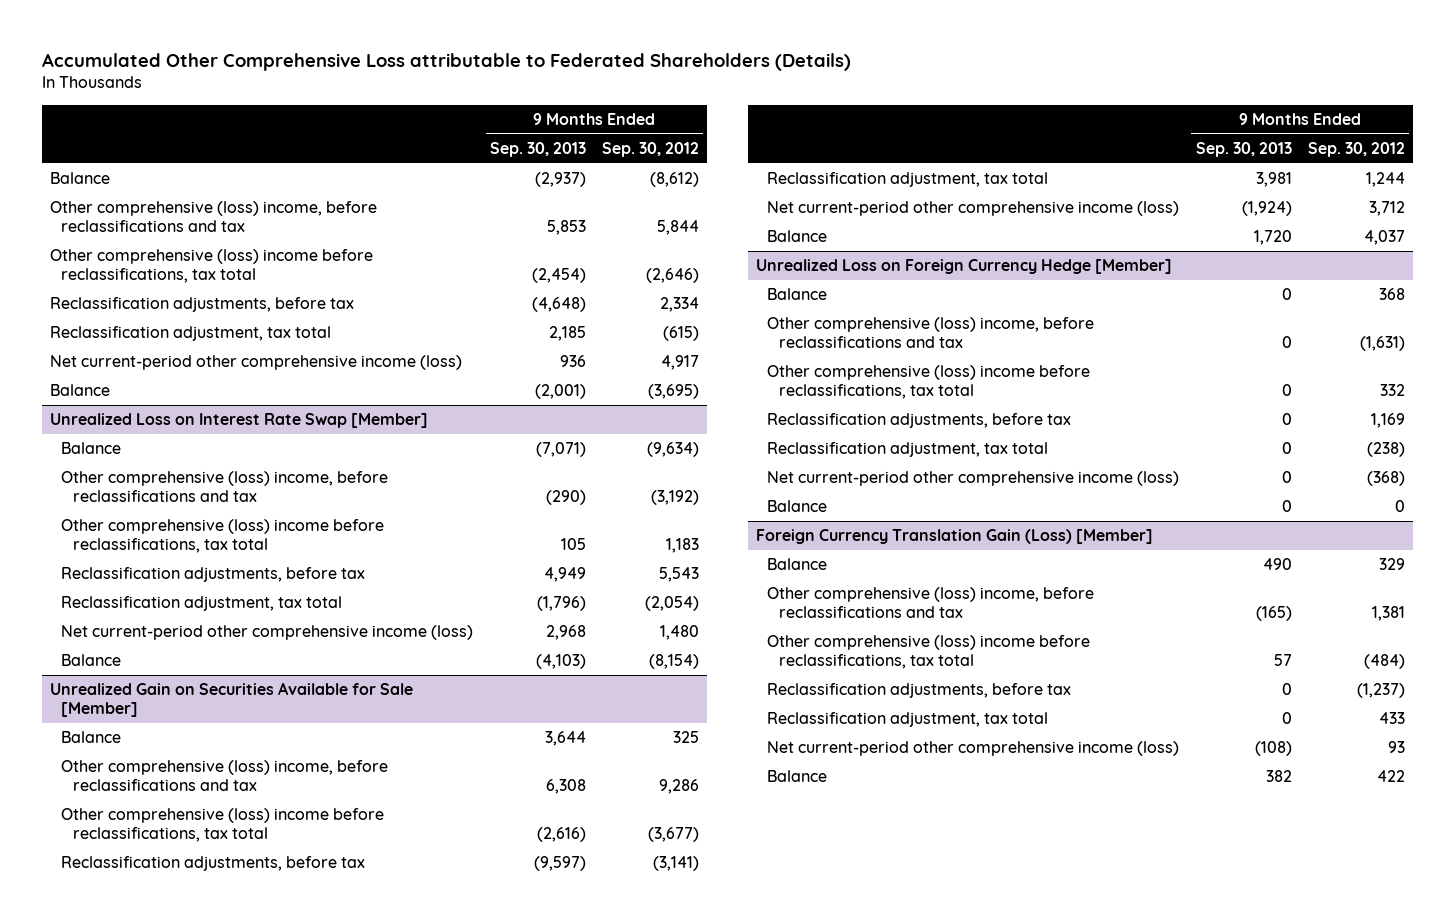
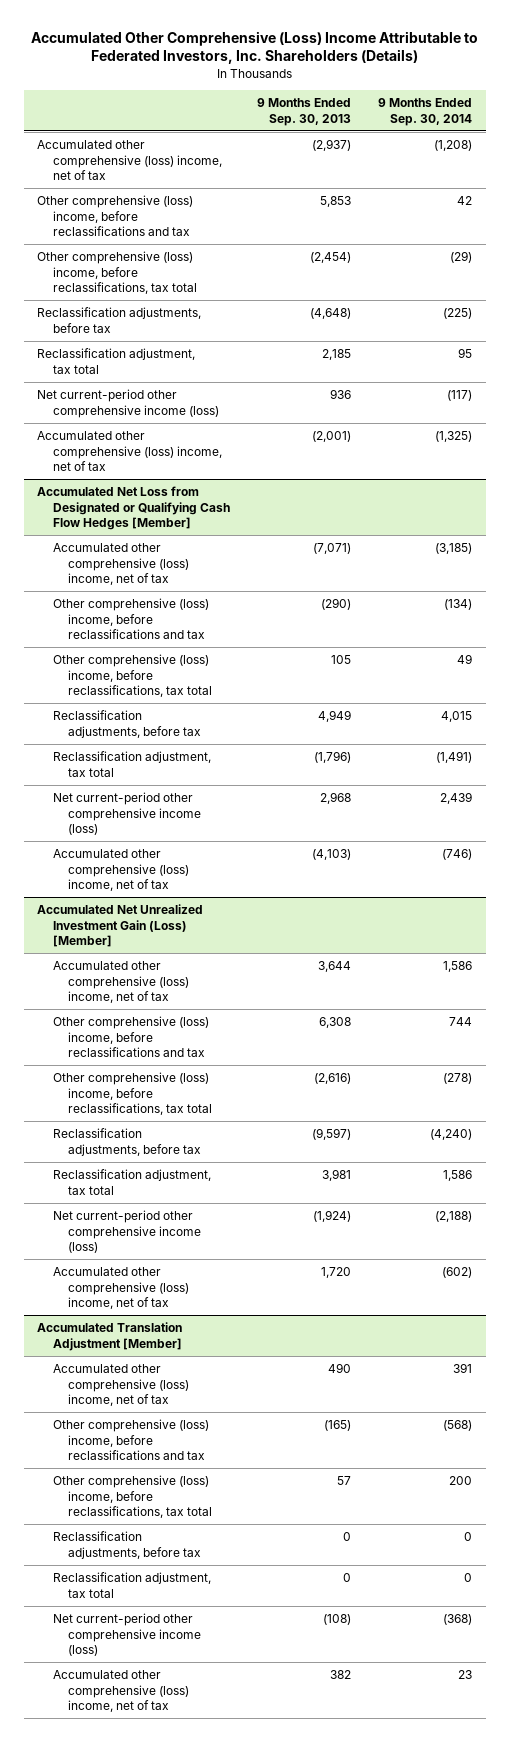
- Accumulated Other Comprehensive Loss attributable to Federated Shareholders (Details)
+ Accumulated Other Comprehensive (Loss) Income Attributable to Federated Investors, Inc. Shareholders (Details)
- | 9 Months Ended Sep. 30, 2013 | 9 Months Ended Sep. 30, 2012
+ | 9 Months Ended Sep. 30, 2013 | 9 Months Ended Sep. 30, 2014
- Balance | (2,937) | (8,612)
+ Accumulated other comprehensive (loss) income, net of tax | (2,937) | (1,208)
- Other comprehensive (loss) income before reclassifications, tax total | (2,454) | (2,646)
+ Other comprehensive (loss) income, before reclassifications, tax total | (2,454) | (29)
- Balance | (2,001) | (3,695)
- Unrealized Loss on Interest Rate Swap [Member]
- Balance | (7,071) | (9,634)
+ Accumulated other comprehensive (loss) income, net of tax | (2,001) | (1,325)
+ Accumulated Net Loss from Designated or Qualifying Cash Flow Hedges [Member]
+ Accumulated other comprehensive (loss) income, net of tax | (7,071) | (3,185)
- Other comprehensive (loss) income before reclassifications, tax total | 105 | 1,183
+ Other comprehensive (loss) income, before reclassifications, tax total | 105 | 49
- Balance | (4,103) | (8,154)
- Unrealized Gain on Securities Available for Sale [Member]
- Balance | 3,644 | 325
+ Accumulated other comprehensive (loss) income, net of tax | (4,103) | (746)
+ Accumulated Net Unrealized Investment Gain (Loss) [Member]
+ Accumulated other comprehensive (loss) income, net of tax | 3,644 | 1,586
- Other comprehensive (loss) income before reclassifications, tax total | (2,616) | (3,677)
+ Other comprehensive (loss) income, before reclassifications, tax total | (2,616) | (278)
- Balance | 1,720 | 4,037
- Unrealized Loss on Foreign Currency Hedge [Member]
- Balance | 0 | 368
- Other comprehensive (loss) income, before reclassifications and tax | 0 | (1,631)
- Other comprehensive (loss) income before reclassifications, tax total | 0 | 332
- Reclassification adjustments, before tax | 0 | 1,169
- Reclassification adjustment, tax total | 0 | (238)
- Net current-period other comprehensive income (loss) | 0 | (368)
- Balance | 0 | 0
- Foreign Currency Translation Gain (Loss) [Member]
- Balance | 490 | 329
+ Accumulated other comprehensive (loss) income, net of tax | 1,720 | (602)
+ Accumulated Translation Adjustment [Member]
+ Accumulated other comprehensive (loss) income, net of tax | 490 | 391
- Other comprehensive (loss) income before reclassifications, tax total | 57 | (484)
+ Other comprehensive (loss) income, before reclassifications, tax total | 57 | 200
- Balance | 382 | 422
+ Accumulated other comprehensive (loss) income, net of tax | 382 | 23

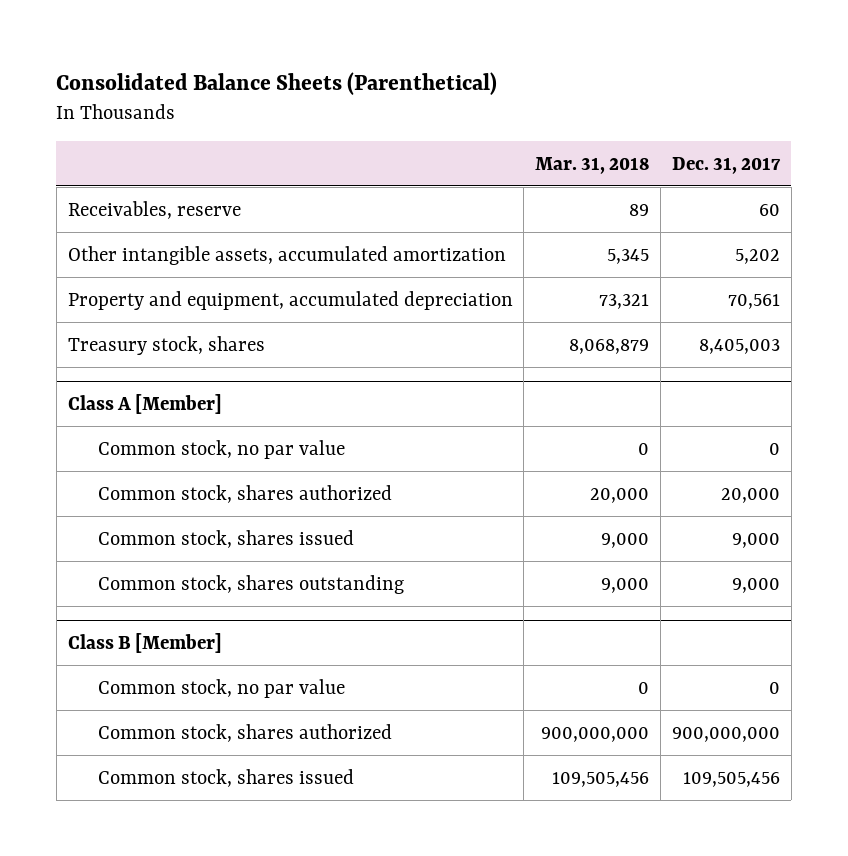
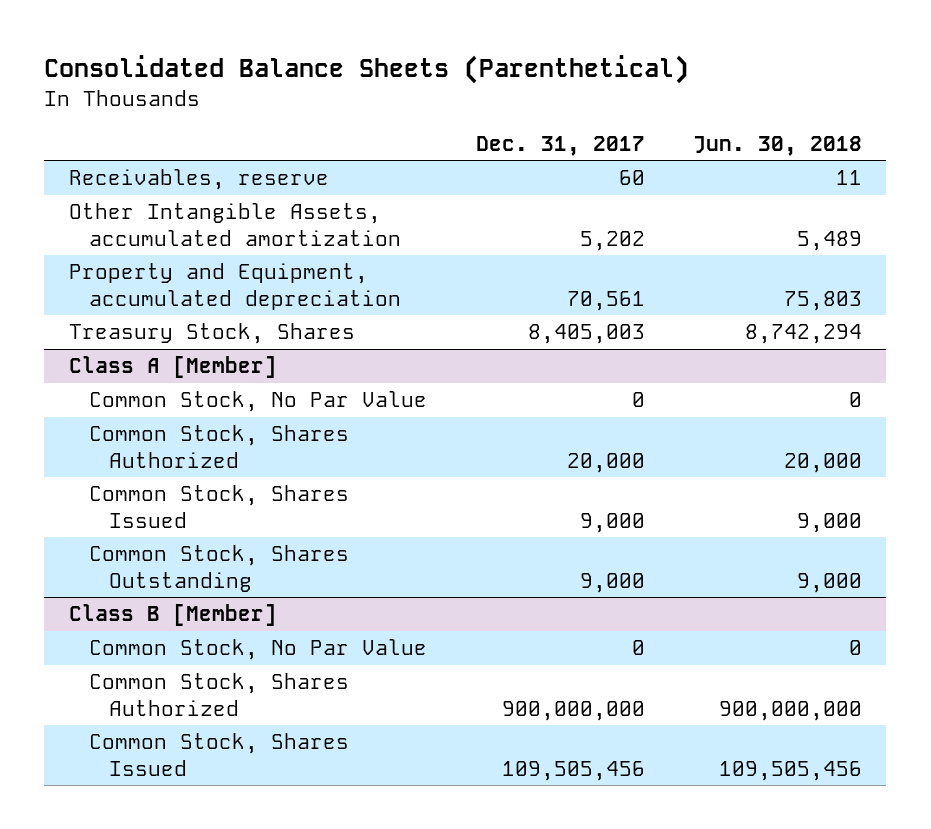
- | Mar. 31, 2018 | Dec. 31, 2017
+ | Dec. 31, 2017 | Jun. 30, 2018
- Other intangible assets, accumulated amortization | 5,345 | 5,202
- Property and equipment, accumulated depreciation | 73,321 | 70,561
- Treasury stock, shares | 8,068,879 | 8,405,003
+ Other Intangible Assets, accumulated amortization | 5,202 | 5,489
+ Property and Equipment, accumulated depreciation | 70,561 | 75,803
+ Treasury Stock, Shares | 8,405,003 | 8,742,294
@ Class A [Member]
- Common stock, no par value | 0 | 0
- Common stock, shares authorized | 20,000 | 20,000
- Common stock, shares issued | 9,000 | 9,000
- Common stock, shares outstanding | 9,000 | 9,000
+ Common Stock, No Par Value | 0 | 0
+ Common Stock, Shares Authorized | 20,000 | 20,000
+ Common Stock, Shares Issued | 9,000 | 9,000
+ Common Stock, Shares Outstanding | 9,000 | 9,000
@ Class B [Member]
- Common stock, no par value | 0 | 0
- Common stock, shares authorized | 900,000,000 | 900,000,000
- Common stock, shares issued | 109,505,456 | 109,505,456
+ Common Stock, No Par Value | 0 | 0
+ Common Stock, Shares Authorized | 900,000,000 | 900,000,000
+ Common Stock, Shares Issued | 109,505,456 | 109,505,456

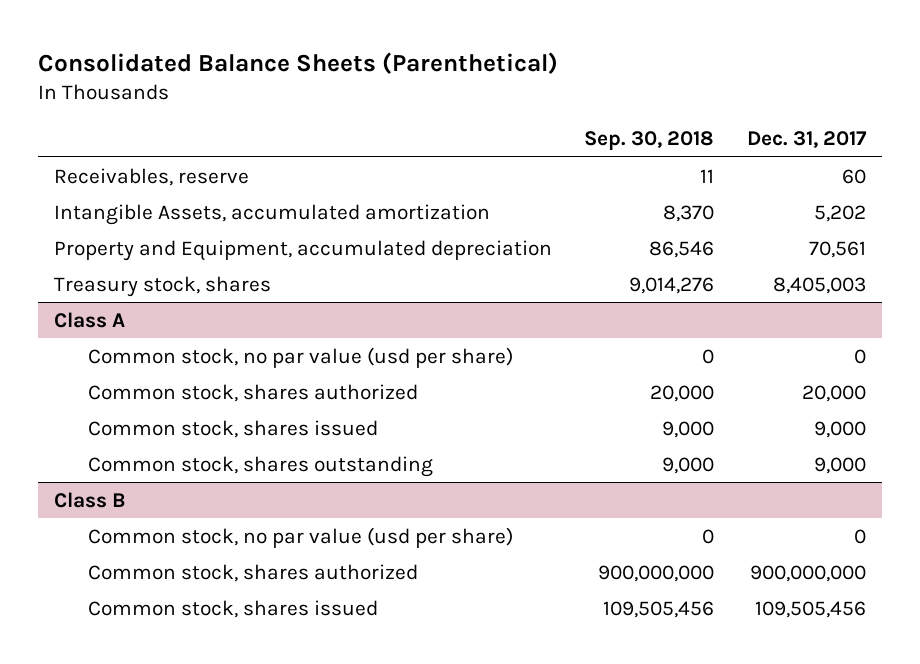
- | Dec. 31, 2017 | Jun. 30, 2018
+ | Sep. 30, 2018 | Dec. 31, 2017
- Other Intangible Assets, accumulated amortization | 5,202 | 5,489
+ Intangible Assets, accumulated amortization | 8,370 | 5,202
- Treasury Stock, Shares | 8,405,003 | 8,742,294
- Class A [Member]
- Common Stock, No Par Value | 0 | 0
- Common Stock, Shares Authorized | 20,000 | 20,000
- Common Stock, Shares Issued | 9,000 | 9,000
- Common Stock, Shares Outstanding | 9,000 | 9,000
- Class B [Member]
- Common Stock, No Par Value | 0 | 0
- Common Stock, Shares Authorized | 900,000,000 | 900,000,000
- Common Stock, Shares Issued | 109,505,456 | 109,505,456
+ Treasury stock, shares | 9,014,276 | 8,405,003
+ Class A
+ Common stock, no par value (usd per share) | 0 | 0
+ Common stock, shares authorized | 20,000 | 20,000
+ Common stock, shares issued | 9,000 | 9,000
+ Common stock, shares outstanding | 9,000 | 9,000
+ Class B
+ Common stock, no par value (usd per share) | 0 | 0
+ Common stock, shares authorized | 900,000,000 | 900,000,000
+ Common stock, shares issued | 109,505,456 | 109,505,456

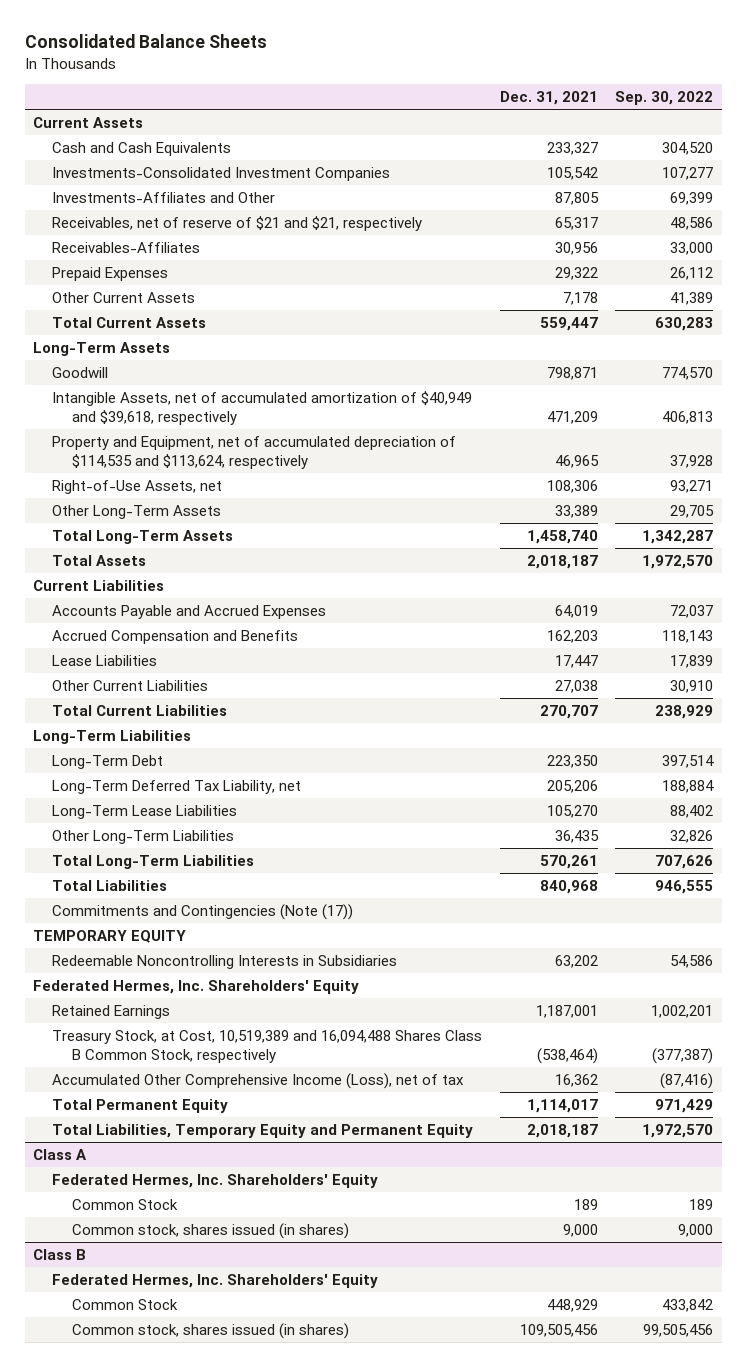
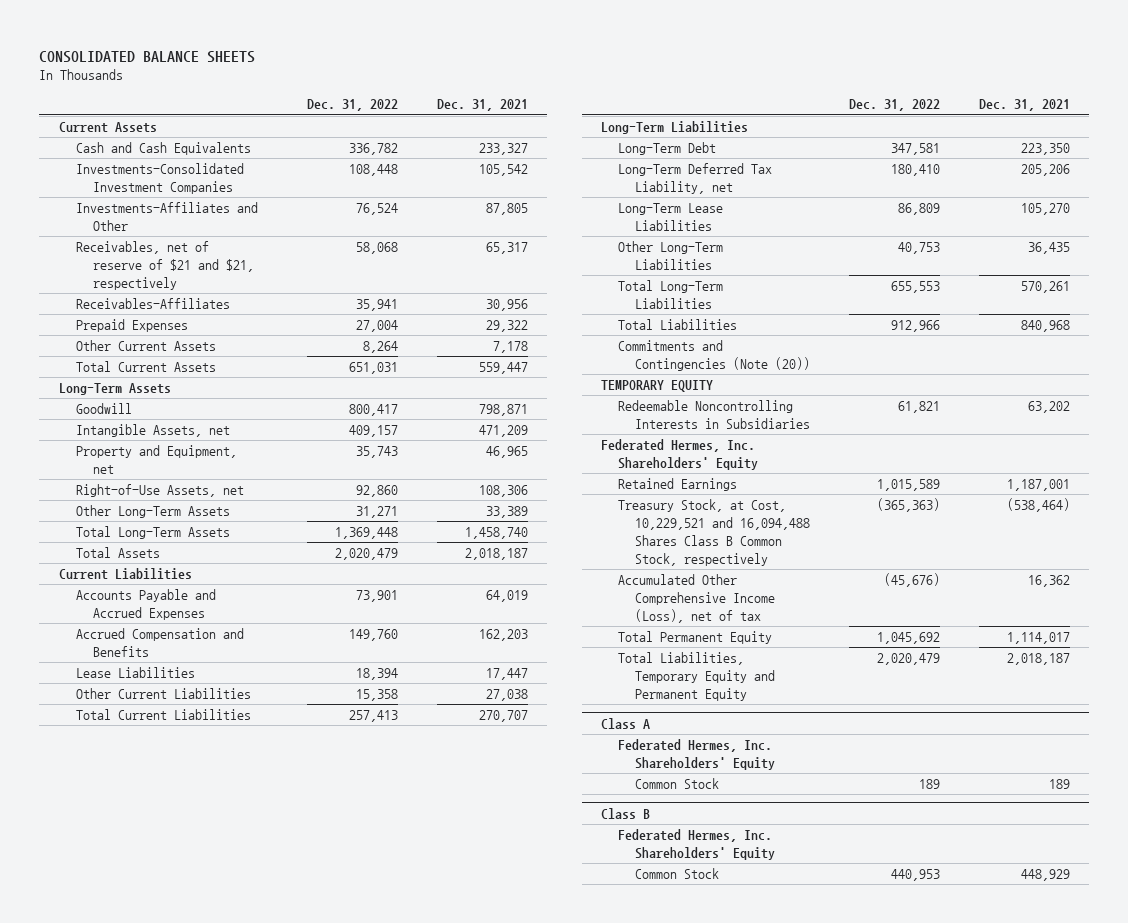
- Consolidated Balance Sheets
+ CONSOLIDATED BALANCE SHEETS
- | Dec. 31, 2021 | Sep. 30, 2022
+ | Dec. 31, 2022 | Dec. 31, 2021
- Intangible Assets, net of accumulated amortization of $40,949 and $39,618, respectively | 471,209 | 406,813
- Property and Equipment, net of accumulated depreciation of $114,535 and $113,624, respectively | 46,965 | 37,928
+ Intangible Assets, net | 409,157 | 471,209
+ Property and Equipment, net | 35,743 | 46,965
- Commitments and Contingencies (Note (17))
+ Commitments and Contingencies (Note (20))
- Treasury Stock, at Cost, 10,519,389 and 16,094,488 Shares Class B Common Stock, respectively | (538,464) | (377,387)
+ Treasury Stock, at Cost, 10,229,521 and 16,094,488 Shares Class B Common Stock, respectively | (365,363) | (538,464)
@ Class A
- Common stock, shares issued (in shares) | 9,000 | 9,000
@ Class B
- Common stock, shares issued (in shares) | 109,505,456 | 99,505,456

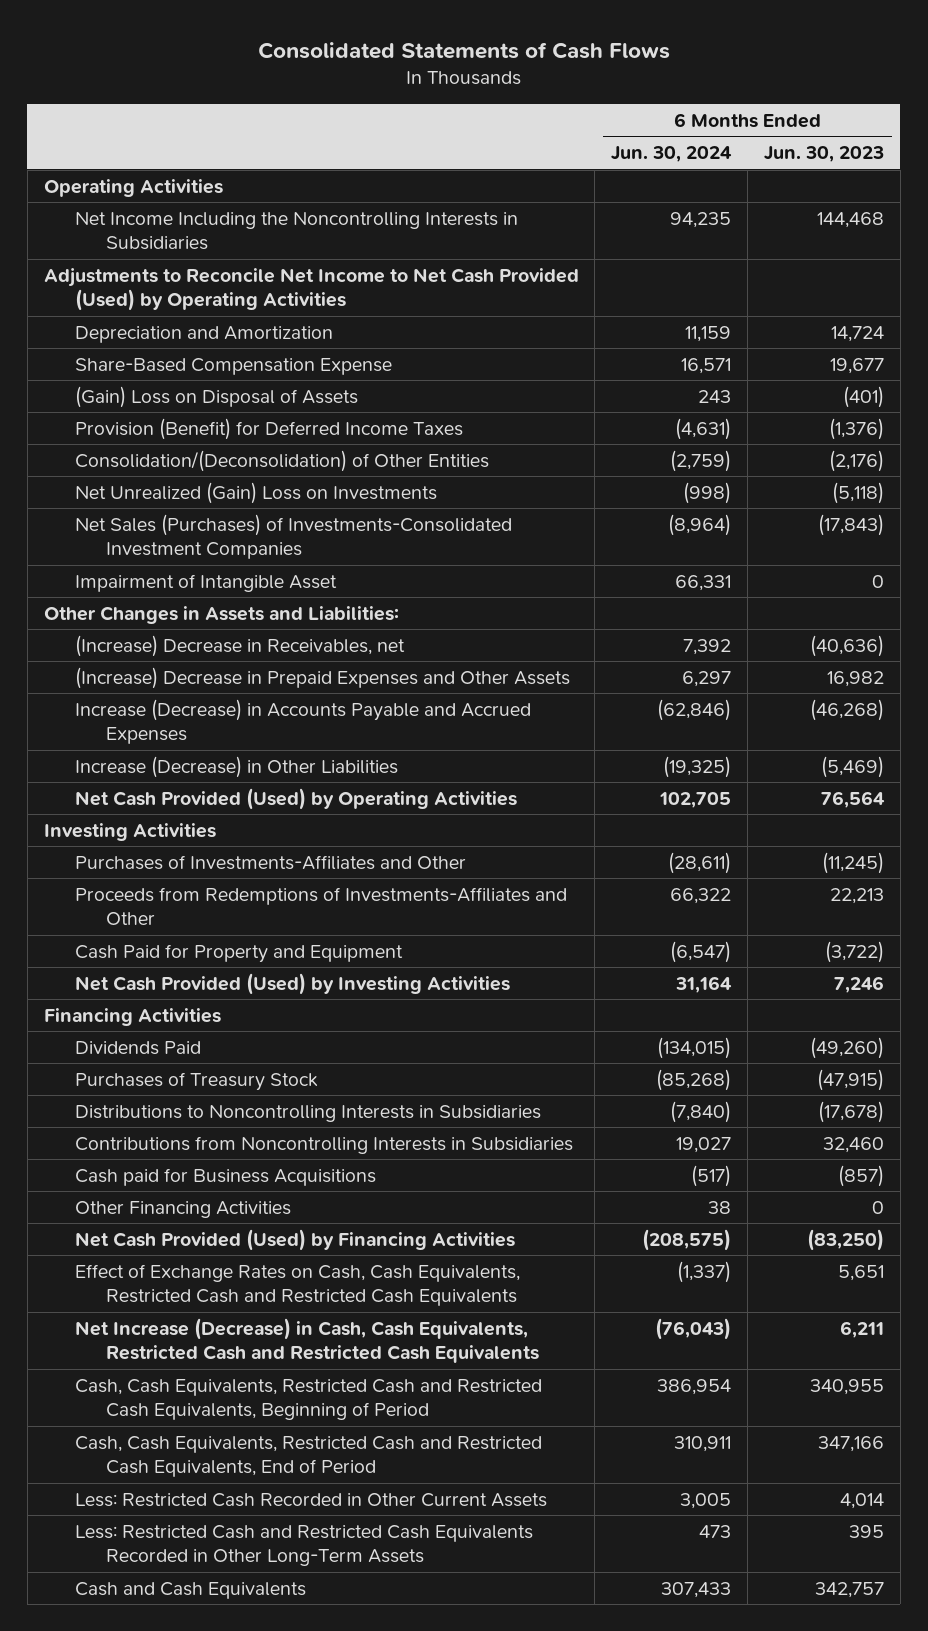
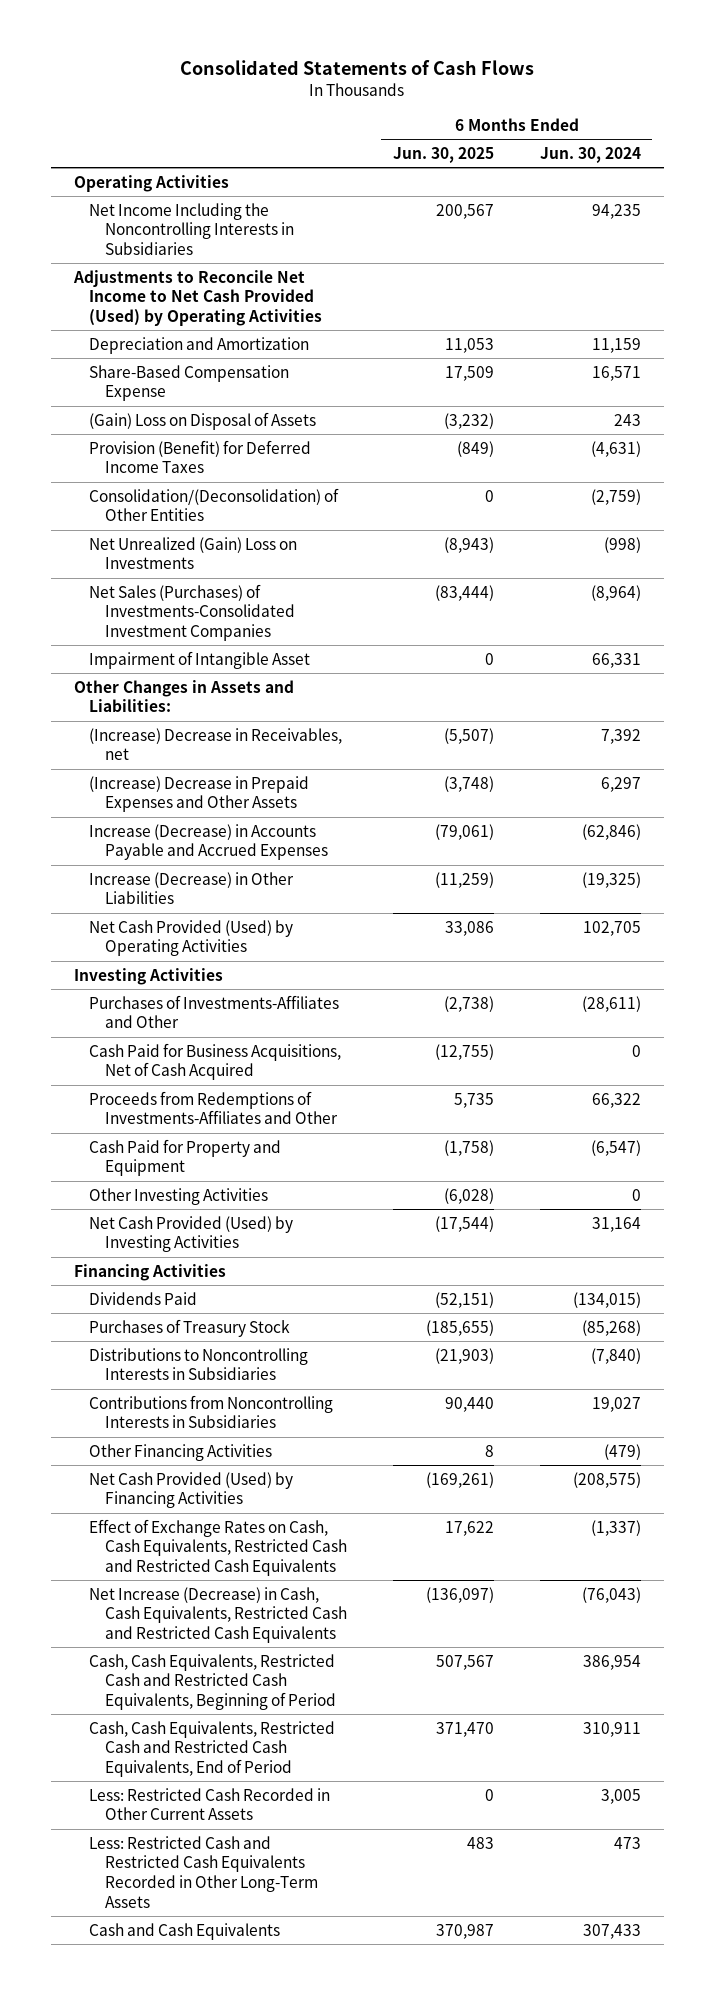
- | 6 Months Ended Jun. 30, 2024 | 6 Months Ended Jun. 30, 2023
+ | 6 Months Ended Jun. 30, 2025 | 6 Months Ended Jun. 30, 2024
+ Cash Paid for Business Acquisitions, Net of Cash Acquired | (12,755) | 0
+ Other Investing Activities | (6,028) | 0
- Cash paid for Business Acquisitions | (517) | (857)
- Other Financing Activities | 38 | 0
+ Other Financing Activities | 8 | (479)

